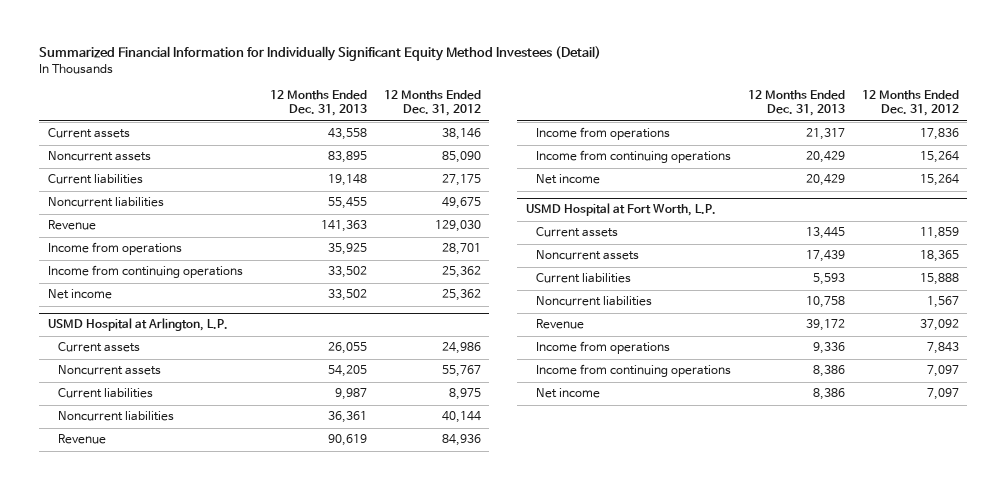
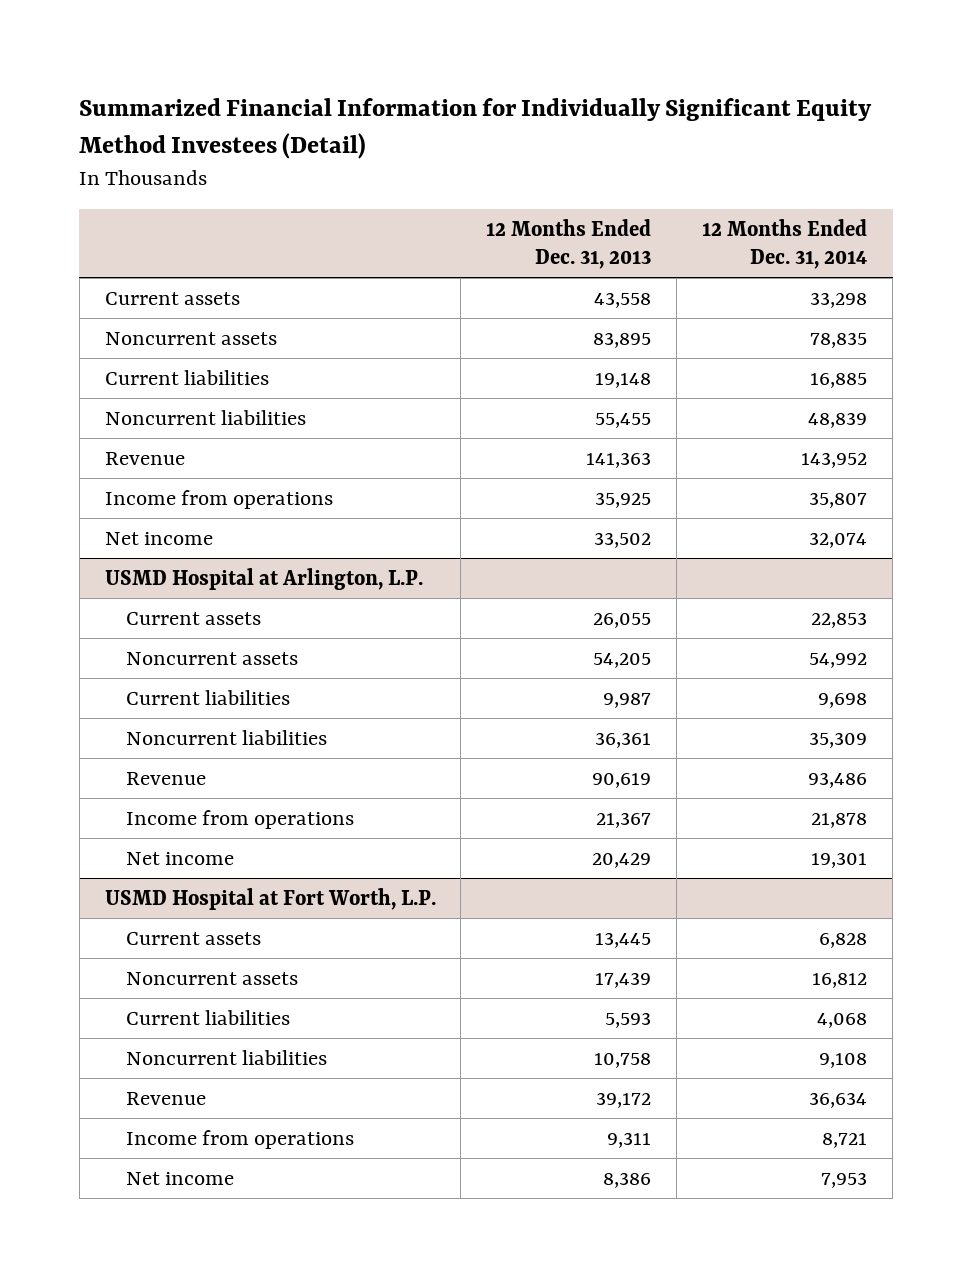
- | 12 Months Ended Dec. 31, 2013 | 12 Months Ended Dec. 31, 2012
+ | 12 Months Ended Dec. 31, 2013 | 12 Months Ended Dec. 31, 2014
- Income from continuing operations | 33,502 | 25,362
@ USMD Hospital at Arlington, L.P.
- Income from operations | 21,317 | 17,836
- Income from continuing operations | 20,429 | 15,264
+ Income from operations | 21,367 | 21,878
@ USMD Hospital at Fort Worth, L.P.
- Income from operations | 9,336 | 7,843
- Income from continuing operations | 8,386 | 7,097
+ Income from operations | 9,311 | 8,721

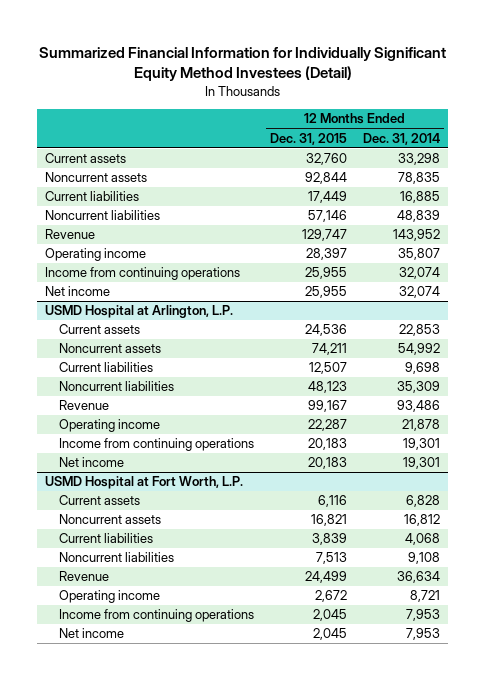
- | 12 Months Ended Dec. 31, 2013 | 12 Months Ended Dec. 31, 2014
+ | 12 Months Ended Dec. 31, 2015 | 12 Months Ended Dec. 31, 2014
- Income from operations | 35,925 | 35,807
+ Operating income | 28,397 | 35,807
+ Income from continuing operations | 25,955 | 32,074
@ USMD Hospital at Arlington, L.P.
- Income from operations | 21,367 | 21,878
+ Operating income | 22,287 | 21,878
+ Income from continuing operations | 20,183 | 19,301
@ USMD Hospital at Fort Worth, L.P.
- Income from operations | 9,311 | 8,721
+ Operating income | 2,672 | 8,721
+ Income from continuing operations | 2,045 | 7,953

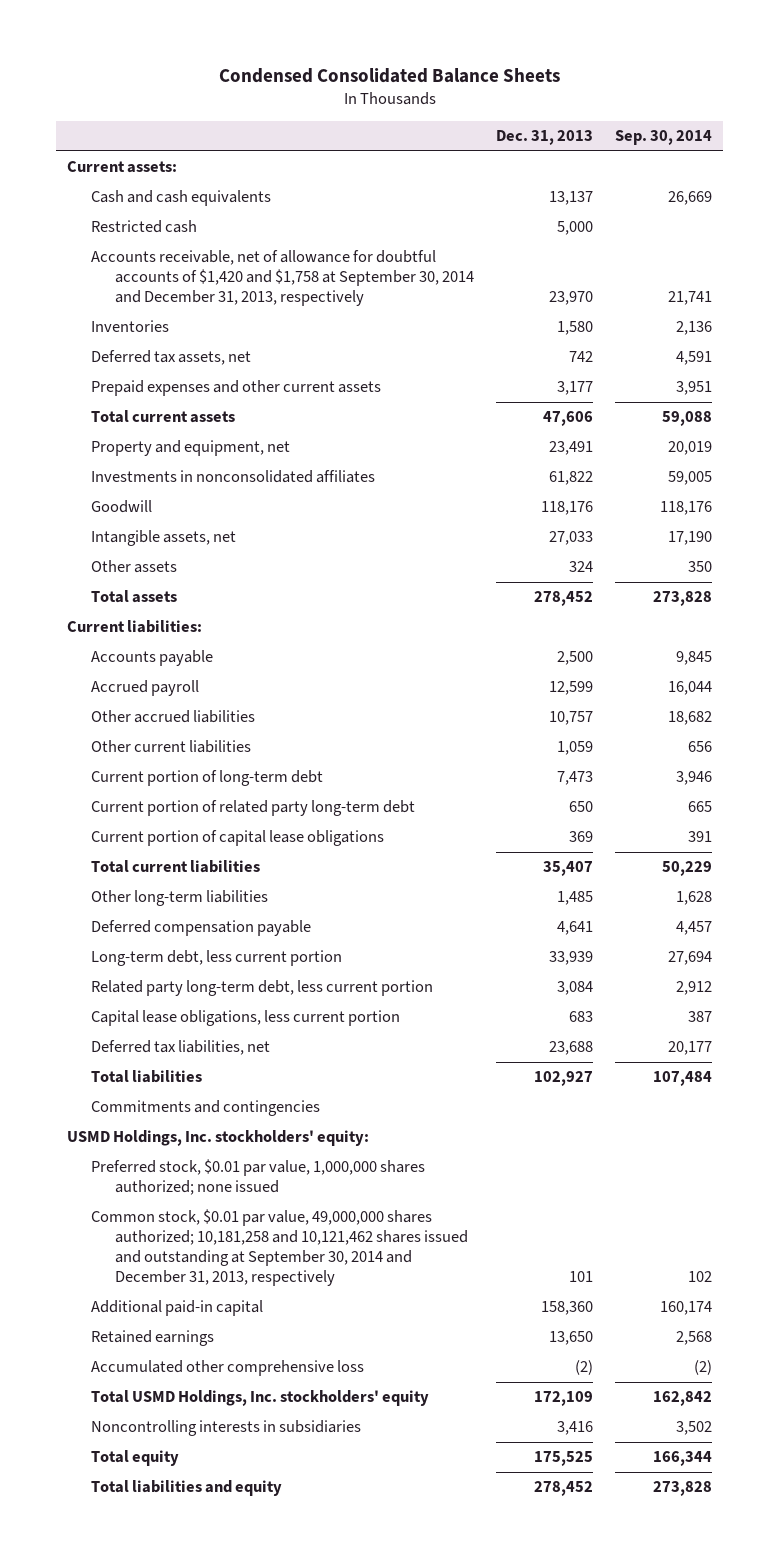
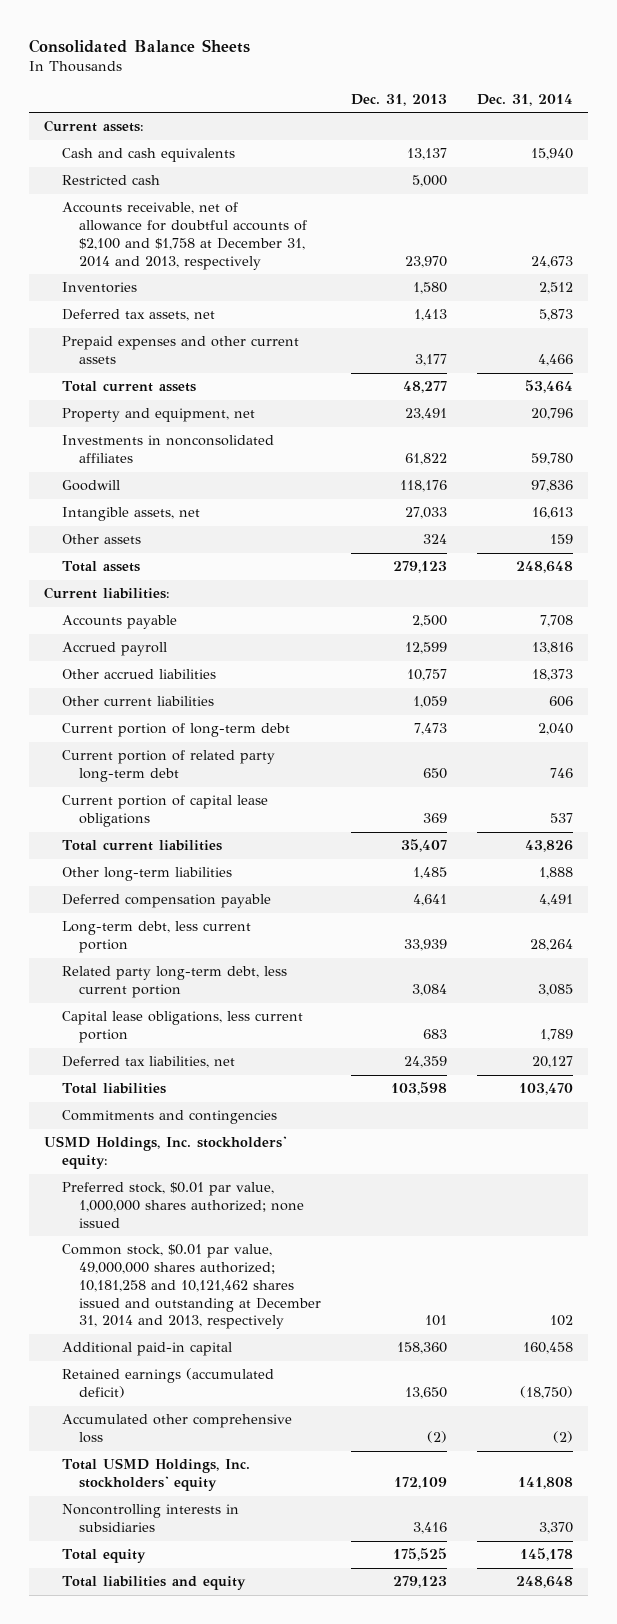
- Condensed Consolidated Balance Sheets
+ Consolidated Balance Sheets
- | Dec. 31, 2013 | Sep. 30, 2014
+ | Dec. 31, 2013 | Dec. 31, 2014
- Accounts receivable, net of allowance for doubtful accounts of $1,420 and $1,758 at September 30, 2014 and December 31, 2013, respectively | 23,970 | 21,741
+ Accounts receivable, net of allowance for doubtful accounts of $2,100 and $1,758 at December 31, 2014 and 2013, respectively | 23,970 | 24,673
- Deferred tax assets, net | 742 | 4,591
+ Deferred tax assets, net | 1,413 | 5,873
- Total current assets | 47,606 | 59,088
+ Total current assets | 48,277 | 53,464
- Total assets | 278,452 | 273,828
+ Total assets | 279,123 | 248,648
- Deferred tax liabilities, net | 23,688 | 20,177
- Total liabilities | 102,927 | 107,484
+ Deferred tax liabilities, net | 24,359 | 20,127
+ Total liabilities | 103,598 | 103,470
- Common stock, $0.01 par value, 49,000,000 shares authorized; 10,181,258 and 10,121,462 shares issued and outstanding at September 30, 2014 and December 31, 2013, respectively | 101 | 102
+ Common stock, $0.01 par value, 49,000,000 shares authorized; 10,181,258 and 10,121,462 shares issued and outstanding at December 31, 2014 and 2013, respectively | 101 | 102
- Retained earnings | 13,650 | 2,568
+ Retained earnings (accumulated deficit) | 13,650 | (18,750)
- Total liabilities and equity | 278,452 | 273,828
+ Total liabilities and equity | 279,123 | 248,648

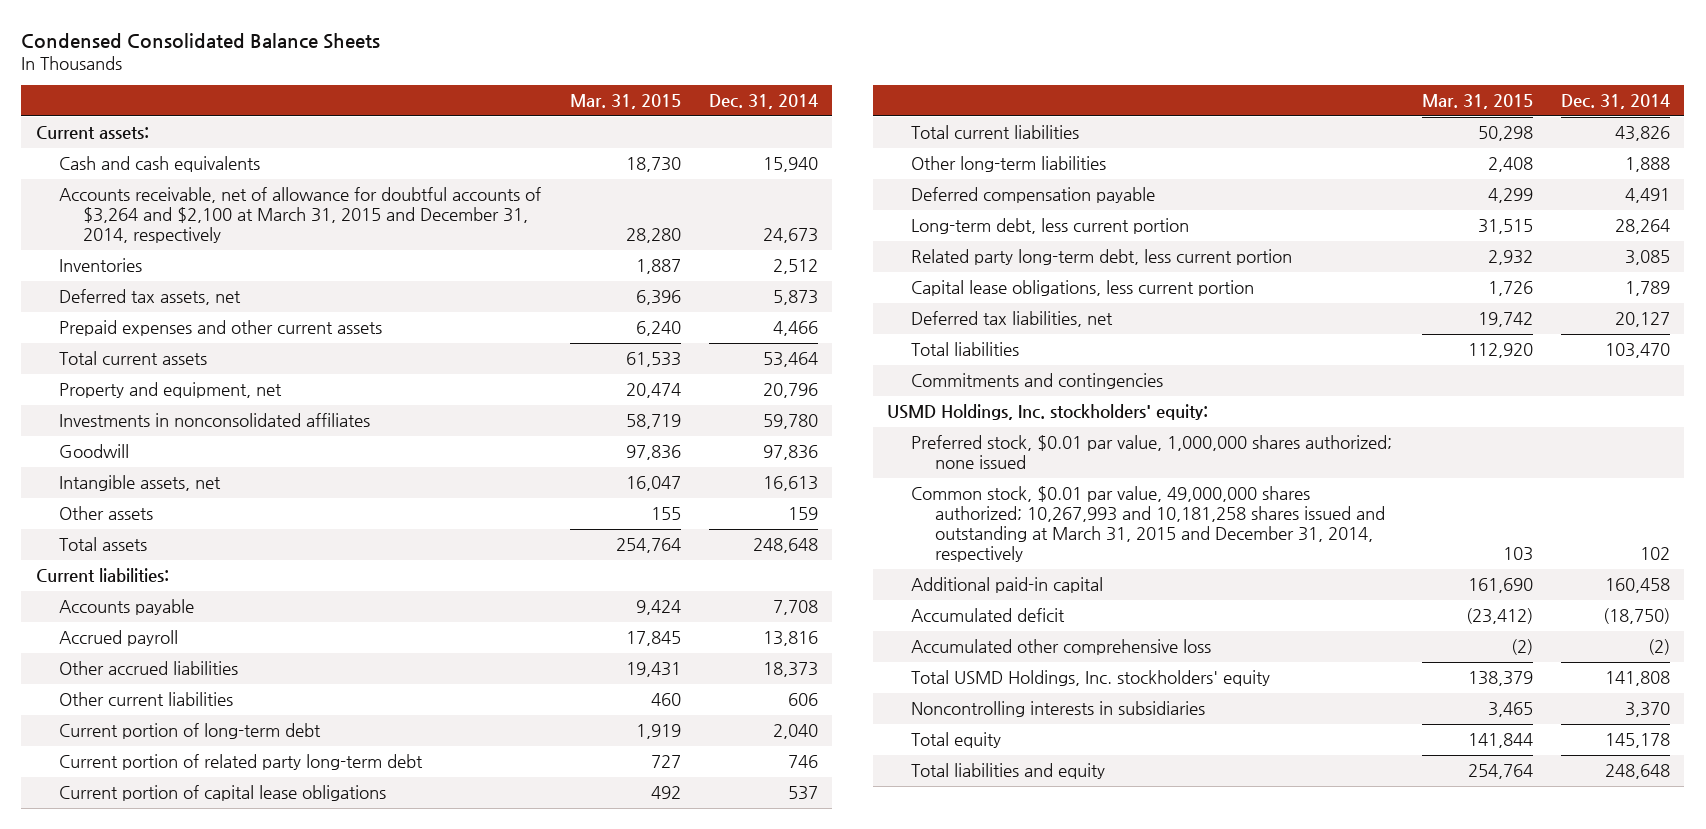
- Consolidated Balance Sheets
+ Condensed Consolidated Balance Sheets
- | Dec. 31, 2013 | Dec. 31, 2014
+ | Mar. 31, 2015 | Dec. 31, 2014
- Restricted cash | 5,000 |
- Accounts receivable, net of allowance for doubtful accounts of $2,100 and $1,758 at December 31, 2014 and 2013, respectively | 23,970 | 24,673
+ Accounts receivable, net of allowance for doubtful accounts of $3,264 and $2,100 at March 31, 2015 and December 31, 2014, respectively | 28,280 | 24,673
- Common stock, $0.01 par value, 49,000,000 shares authorized; 10,181,258 and 10,121,462 shares issued and outstanding at December 31, 2014 and 2013, respectively | 101 | 102
+ Common stock, $0.01 par value, 49,000,000 shares authorized; 10,267,993 and 10,181,258 shares issued and outstanding at March 31, 2015 and December 31, 2014, respectively | 103 | 102
- Retained earnings (accumulated deficit) | 13,650 | (18,750)
+ Accumulated deficit | (23,412) | (18,750)

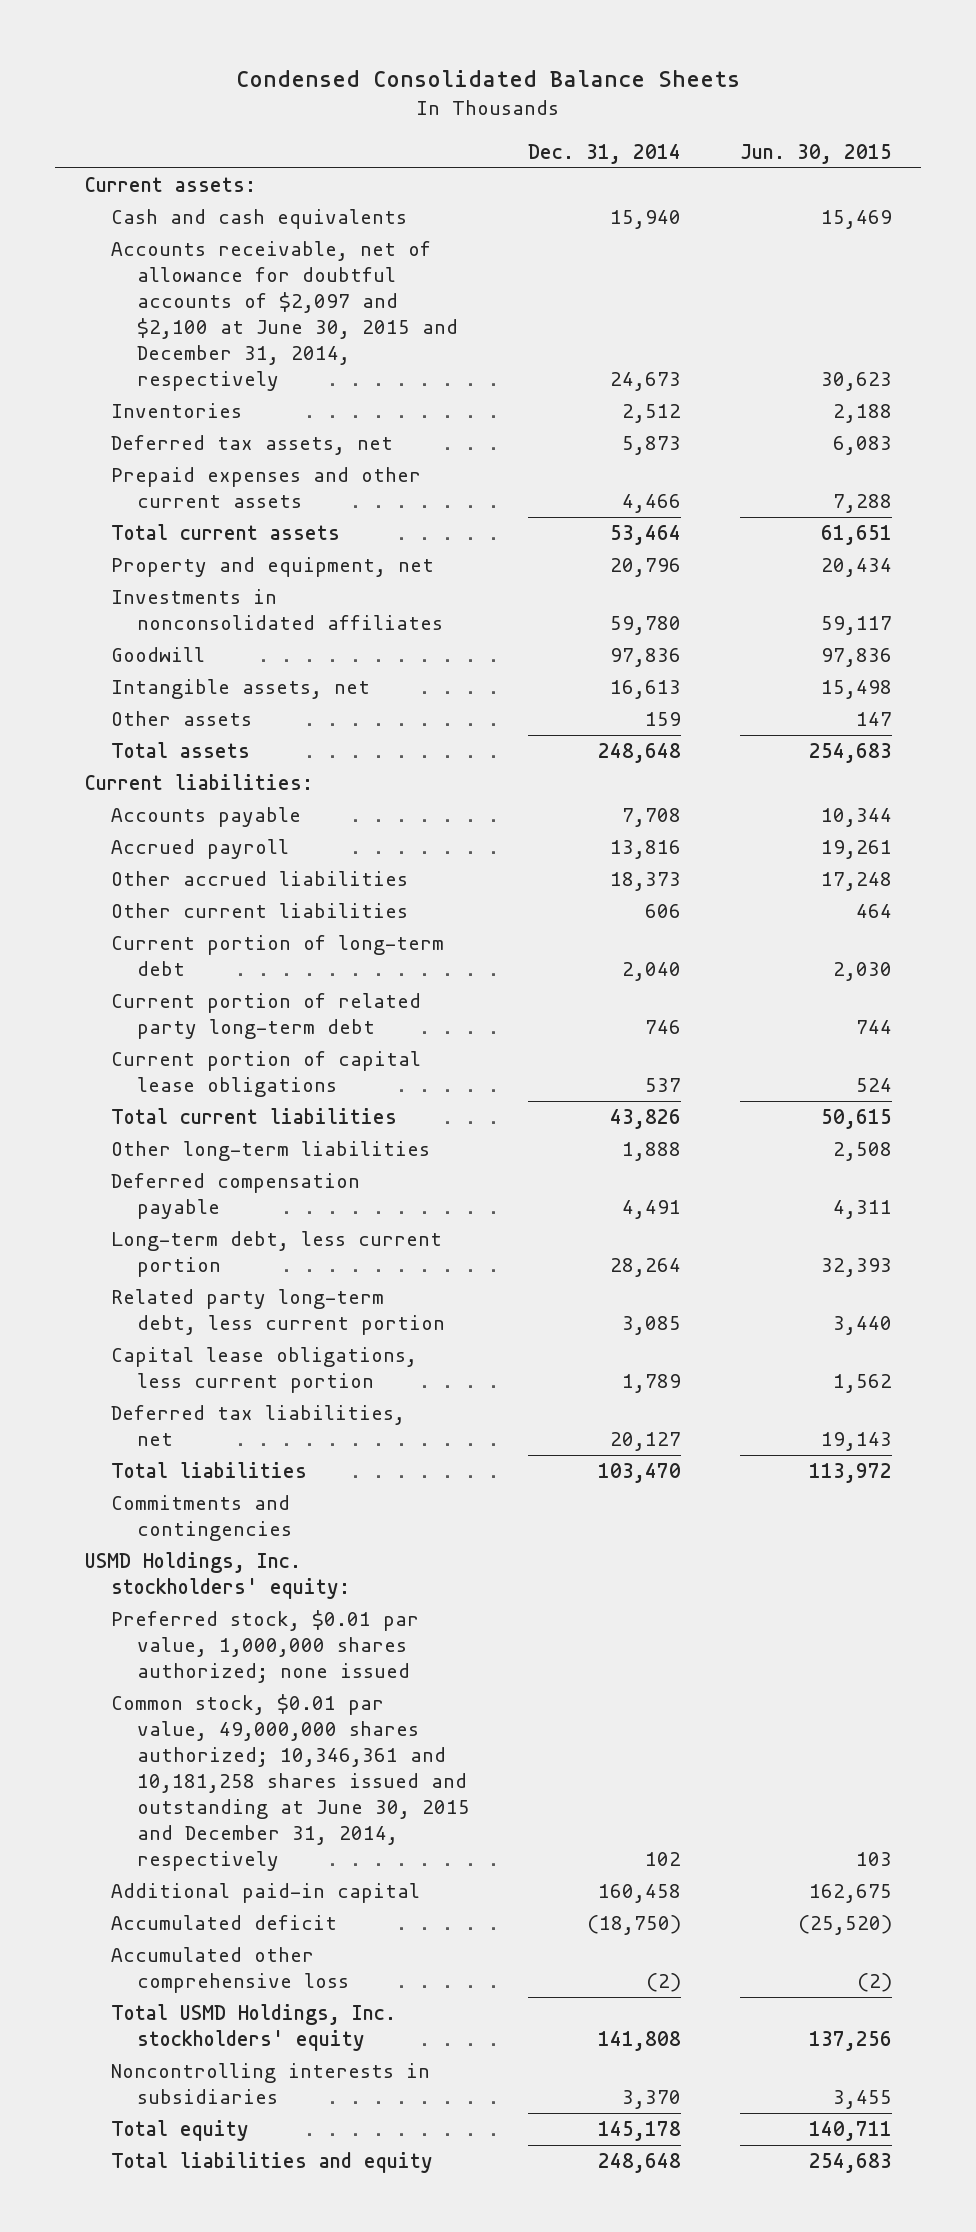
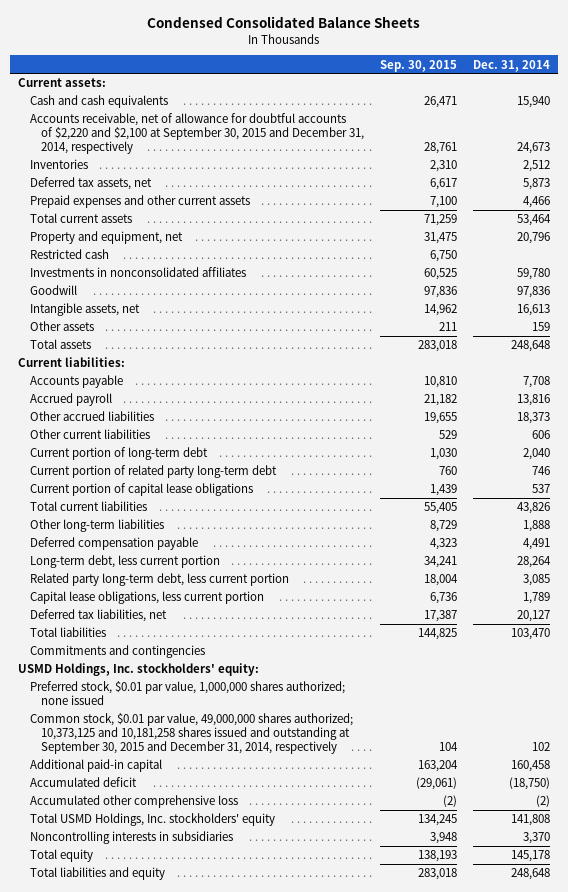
- | Dec. 31, 2014 | Jun. 30, 2015
+ | Sep. 30, 2015 | Dec. 31, 2014
- Accounts receivable, net of allowance for doubtful accounts of $2,097 and $2,100 at June 30, 2015 and December 31, 2014, respectively | 24,673 | 30,623
+ Accounts receivable, net of allowance for doubtful accounts of $2,220 and $2,100 at September 30, 2015 and December 31, 2014, respectively | 28,761 | 24,673
+ Restricted cash | 6,750 |
- Common stock, $0.01 par value, 49,000,000 shares authorized; 10,346,361 and 10,181,258 shares issued and outstanding at June 30, 2015 and December 31, 2014, respectively | 102 | 103
+ Common stock, $0.01 par value, 49,000,000 shares authorized; 10,373,125 and 10,181,258 shares issued and outstanding at September 30, 2015 and December 31, 2014, respectively | 104 | 102

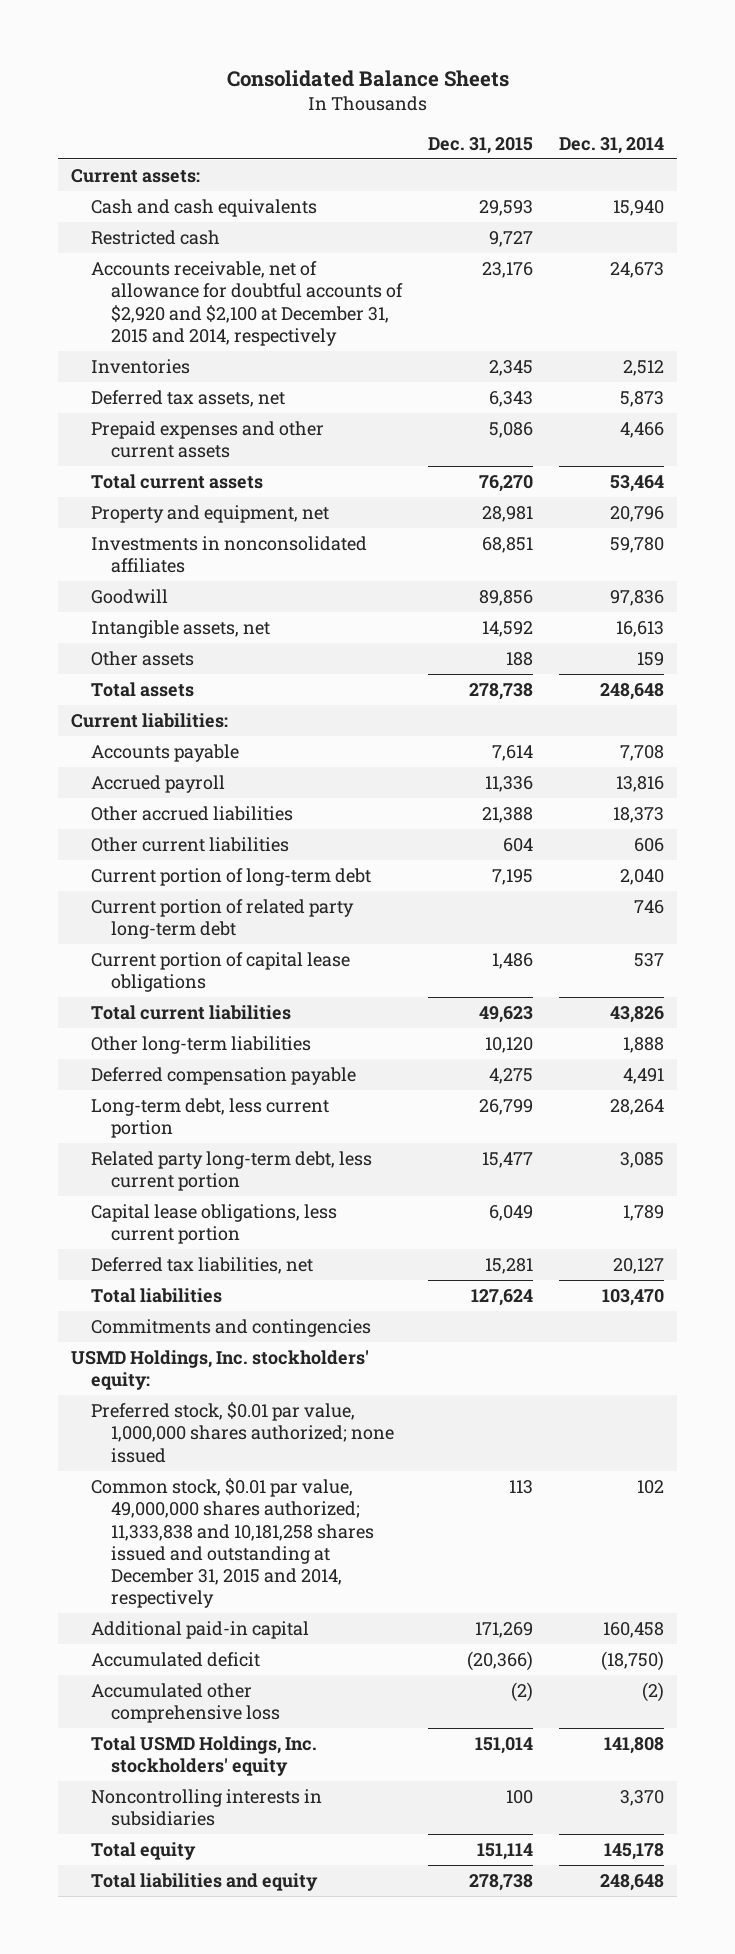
- Condensed Consolidated Balance Sheets
+ Consolidated Balance Sheets
- | Sep. 30, 2015 | Dec. 31, 2014
+ | Dec. 31, 2015 | Dec. 31, 2014
- Accounts receivable, net of allowance for doubtful accounts of $2,220 and $2,100 at September 30, 2015 and December 31, 2014, respectively | 28,761 | 24,673
moved up: Restricted cash | 9,727 |
+ Accounts receivable, net of allowance for doubtful accounts of $2,920 and $2,100 at December 31, 2015 and 2014, respectively | 23,176 | 24,673
- Common stock, $0.01 par value, 49,000,000 shares authorized; 10,373,125 and 10,181,258 shares issued and outstanding at September 30, 2015 and December 31, 2014, respectively | 104 | 102
+ Common stock, $0.01 par value, 49,000,000 shares authorized; 11,333,838 and 10,181,258 shares issued and outstanding at December 31, 2015 and 2014, respectively | 113 | 102

